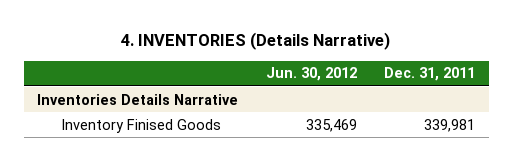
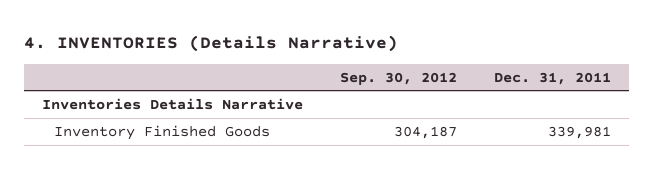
- | Jun. 30, 2012 | Dec. 31, 2011
+ | Sep. 30, 2012 | Dec. 31, 2011
- Inventory Finised Goods | 335,469 | 339,981
+ Inventory Finished Goods | 304,187 | 339,981

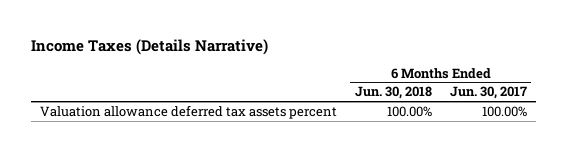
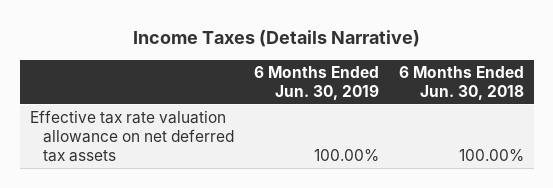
- | 6 Months Ended Jun. 30, 2018 | 6 Months Ended Jun. 30, 2017
+ | 6 Months Ended Jun. 30, 2019 | 6 Months Ended Jun. 30, 2018
- Valuation allowance deferred tax assets percent | 100.00% | 100.00%
+ Effective tax rate valuation allowance on net deferred tax assets | 100.00% | 100.00%

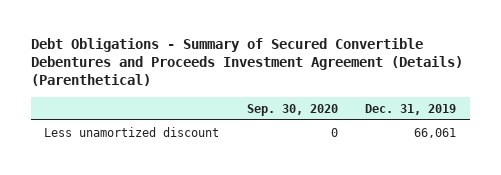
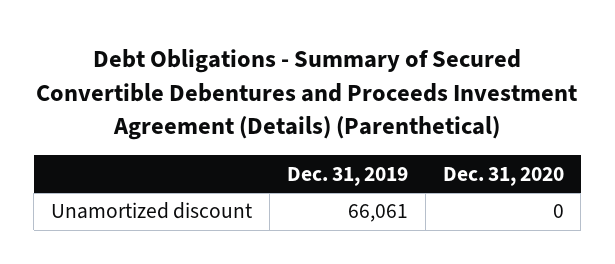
- | Sep. 30, 2020 | Dec. 31, 2019
+ | Dec. 31, 2019 | Dec. 31, 2020
- Less unamortized discount | 0 | 66,061
+ Unamortized discount | 66,061 | 0

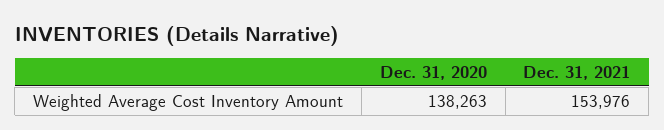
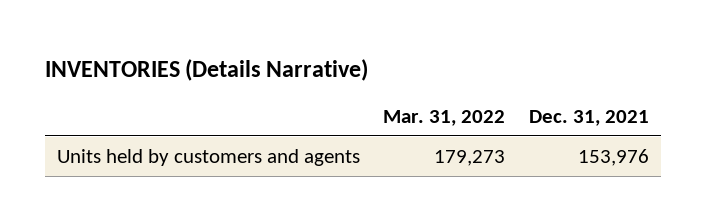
- | Dec. 31, 2020 | Dec. 31, 2021
+ | Mar. 31, 2022 | Dec. 31, 2021
- Weighted Average Cost Inventory Amount | 138,263 | 153,976
+ Units held by customers and agents | 179,273 | 153,976

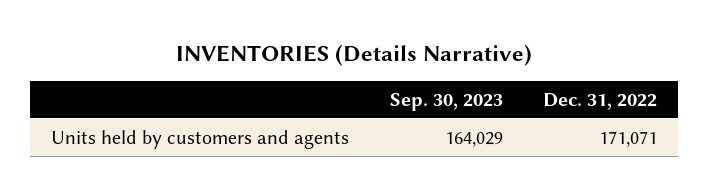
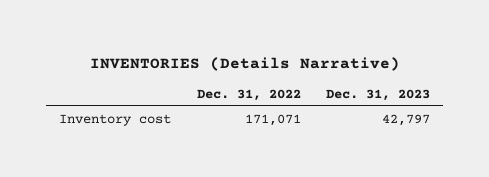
- | Sep. 30, 2023 | Dec. 31, 2022
+ | Dec. 31, 2022 | Dec. 31, 2023
- Units held by customers and agents | 164,029 | 171,071
+ Inventory cost | 171,071 | 42,797

